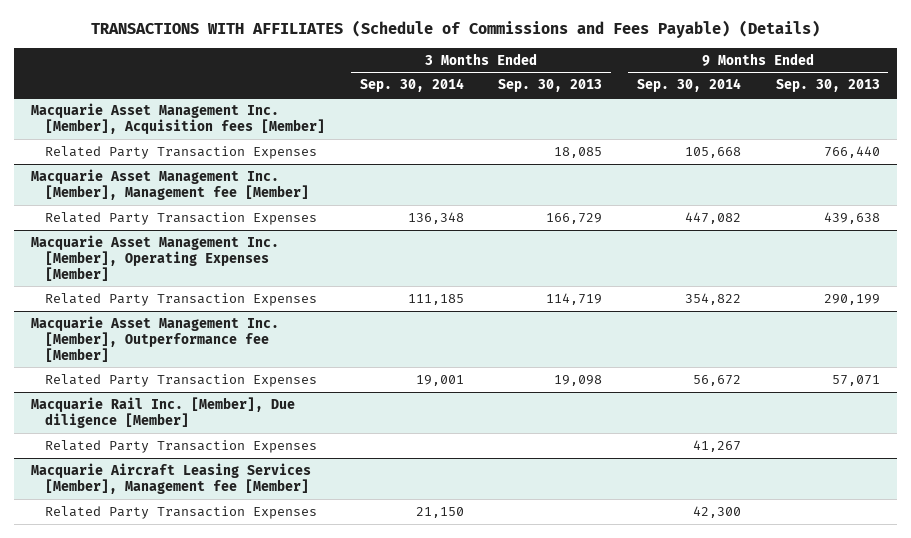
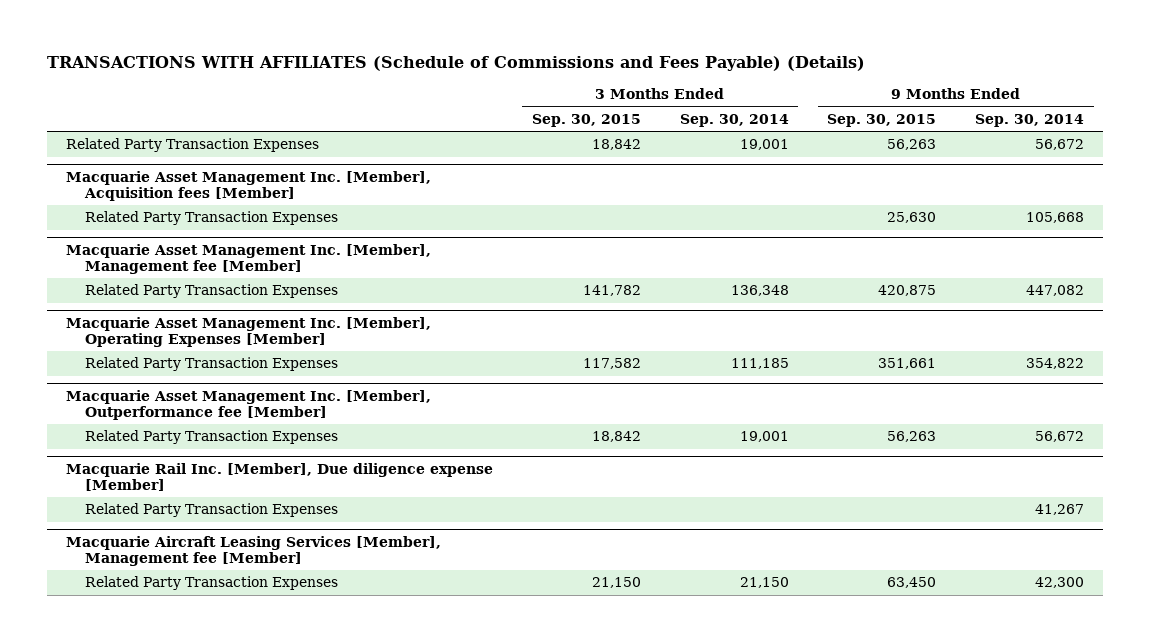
- | 3 Months Ended Sep. 30, 2014 | 3 Months Ended Sep. 30, 2013 | 9 Months Ended Sep. 30, 2014 | 9 Months Ended Sep. 30, 2013
+ | 3 Months Ended Sep. 30, 2015 | 3 Months Ended Sep. 30, 2014 | 9 Months Ended Sep. 30, 2015 | 9 Months Ended Sep. 30, 2014
+ Related Party Transaction Expenses | 18,842 | 19,001 | 56,263 | 56,672
- Macquarie Rail Inc. [Member], Due diligence [Member]
+ Macquarie Rail Inc. [Member], Due diligence expense [Member]

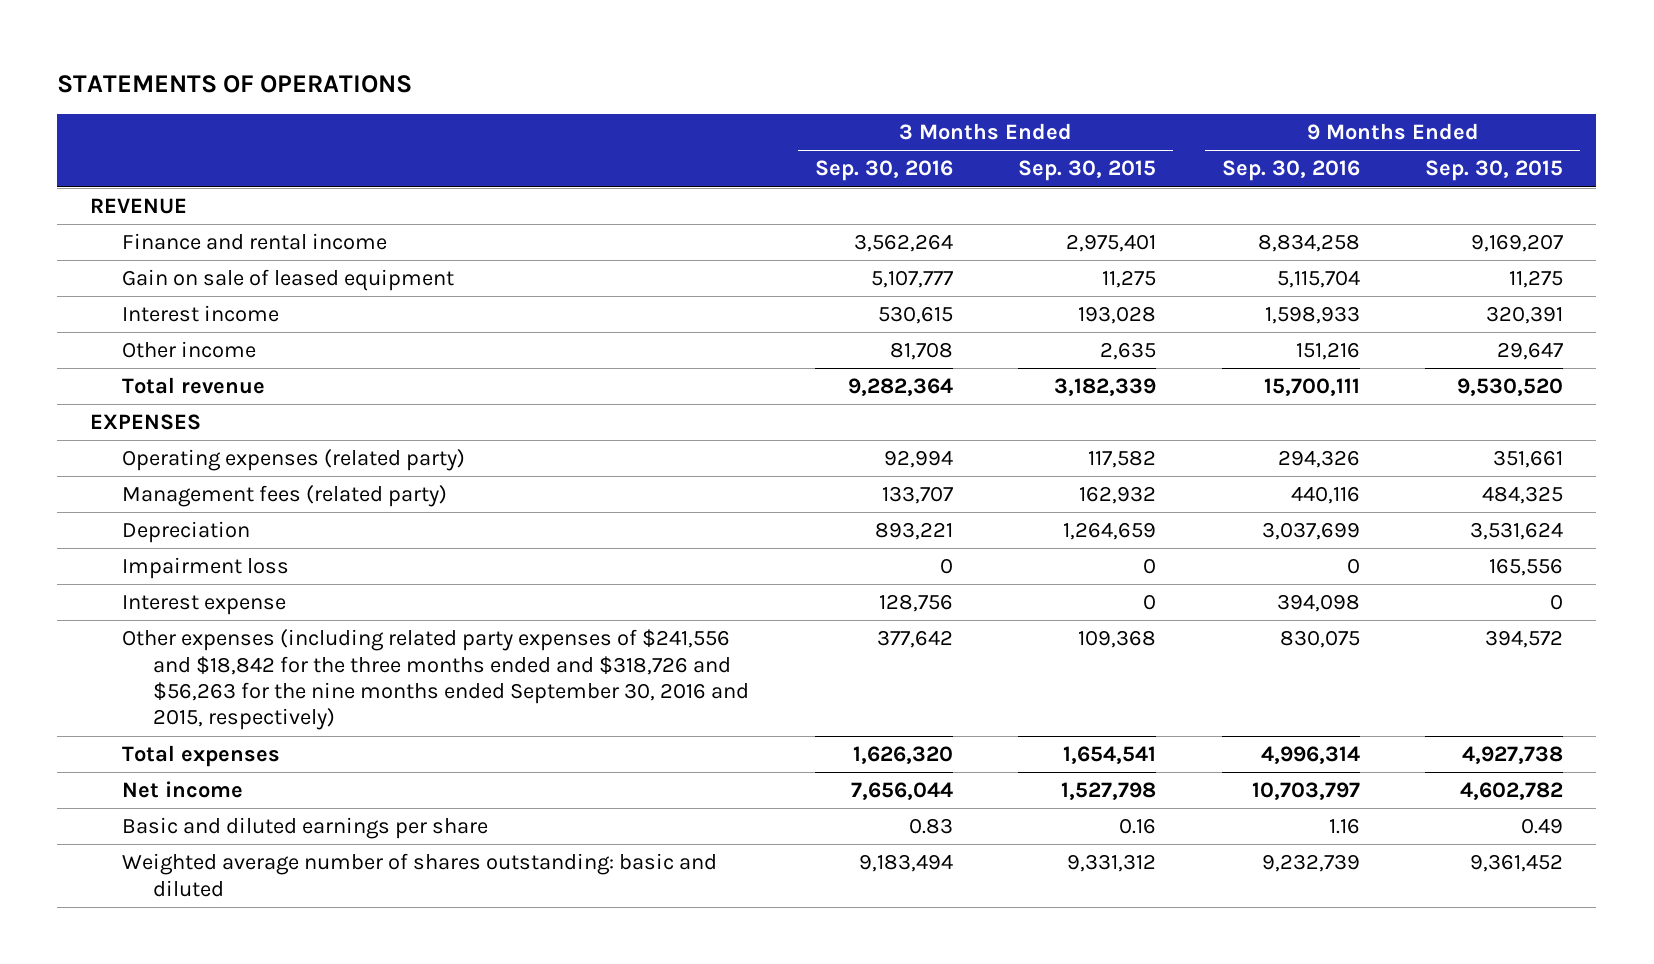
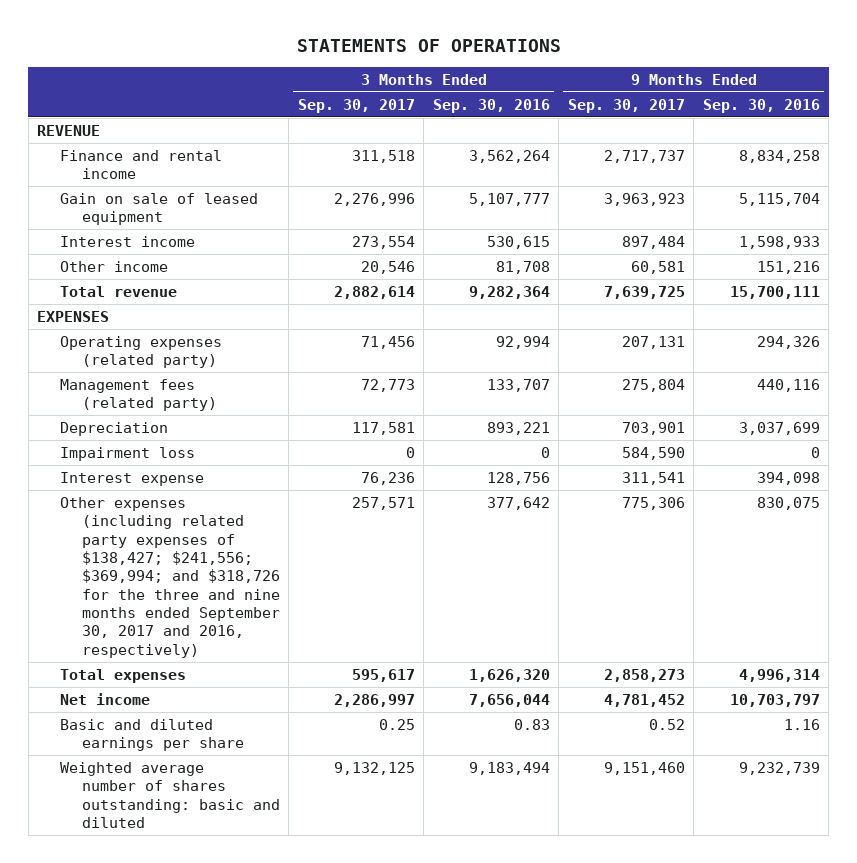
- | 3 Months Ended Sep. 30, 2016 | 3 Months Ended Sep. 30, 2015 | 9 Months Ended Sep. 30, 2016 | 9 Months Ended Sep. 30, 2015
+ | 3 Months Ended Sep. 30, 2017 | 3 Months Ended Sep. 30, 2016 | 9 Months Ended Sep. 30, 2017 | 9 Months Ended Sep. 30, 2016
- Other expenses (including related party expenses of $241,556 and $18,842 for the three months ended and $318,726 and $56,263 for the nine months ended September 30, 2016 and 2015, respectively) | 377,642 | 109,368 | 830,075 | 394,572
+ Other expenses (including related party expenses of $138,427; $241,556; $369,994; and $318,726 for the three and nine months ended September 30, 2017 and 2016, respectively) | 257,571 | 377,642 | 775,306 | 830,075

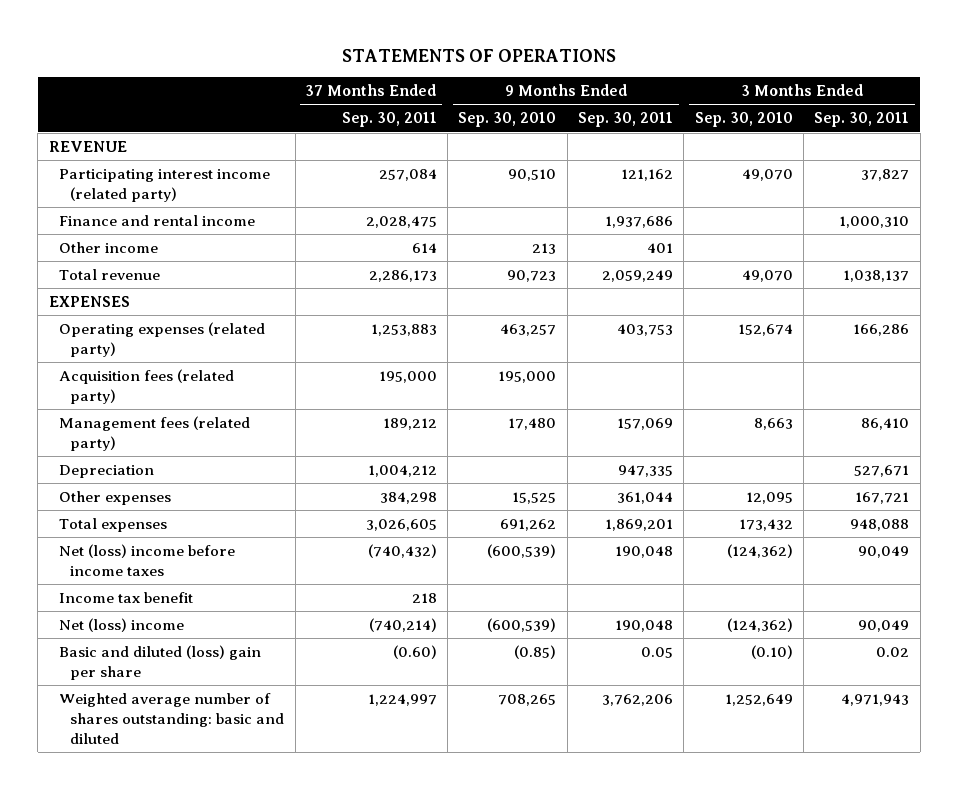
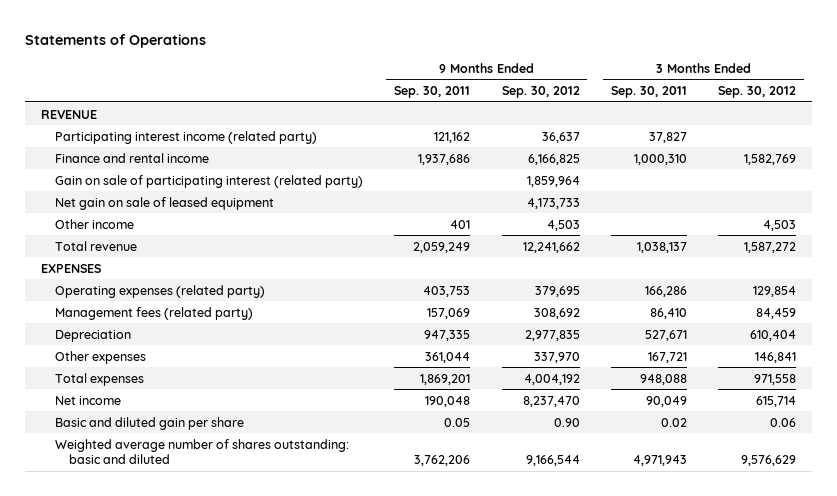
- STATEMENTS OF OPERATIONS
+ Statements of Operations
- | 37 Months Ended Sep. 30, 2011 | 9 Months Ended Sep. 30, 2010 | 9 Months Ended Sep. 30, 2011 | 3 Months Ended Sep. 30, 2010 | 3 Months Ended Sep. 30, 2011
+ | 9 Months Ended Sep. 30, 2011 | 9 Months Ended Sep. 30, 2012 | 3 Months Ended Sep. 30, 2011 | 3 Months Ended Sep. 30, 2012
+ Gain on sale of participating interest (related party) | | 1,859,964 | |
+ Net gain on sale of leased equipment | | 4,173,733 | |
- Acquisition fees (related party) | 195,000 | 195,000 | | |
- Net (loss) income before income taxes | (740,432) | (600,539) | 190,048 | (124,362) | 90,049
- Income tax benefit | 218 | | | |
- Net (loss) income | (740,214) | (600,539) | 190,048 | (124,362) | 90,049
- Basic and diluted (loss) gain per share | (0.60) | (0.85) | 0.05 | (0.10) | 0.02
+ Net income | 190,048 | 8,237,470 | 90,049 | 615,714
+ Basic and diluted gain per share | 0.05 | 0.90 | 0.02 | 0.06

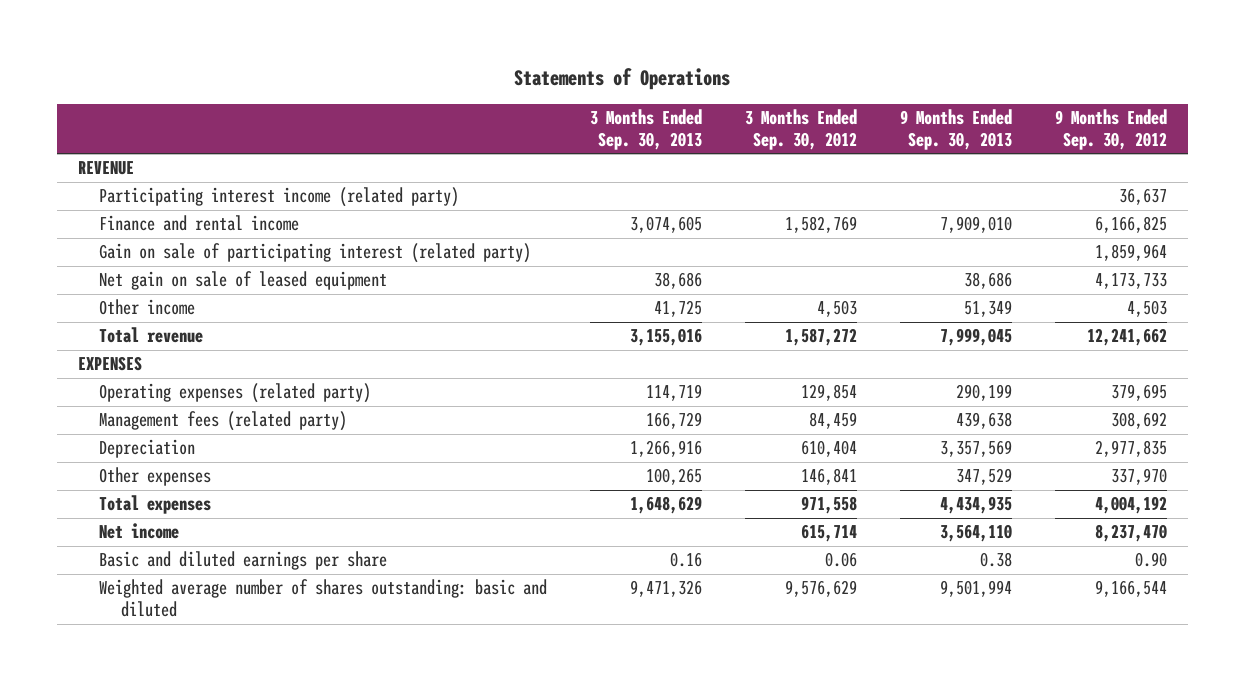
- | 9 Months Ended Sep. 30, 2011 | 9 Months Ended Sep. 30, 2012 | 3 Months Ended Sep. 30, 2011 | 3 Months Ended Sep. 30, 2012
+ | 3 Months Ended Sep. 30, 2013 | 3 Months Ended Sep. 30, 2012 | 9 Months Ended Sep. 30, 2013 | 9 Months Ended Sep. 30, 2012
- Basic and diluted gain per share | 0.05 | 0.90 | 0.02 | 0.06
+ Basic and diluted earnings per share | 0.16 | 0.06 | 0.38 | 0.90

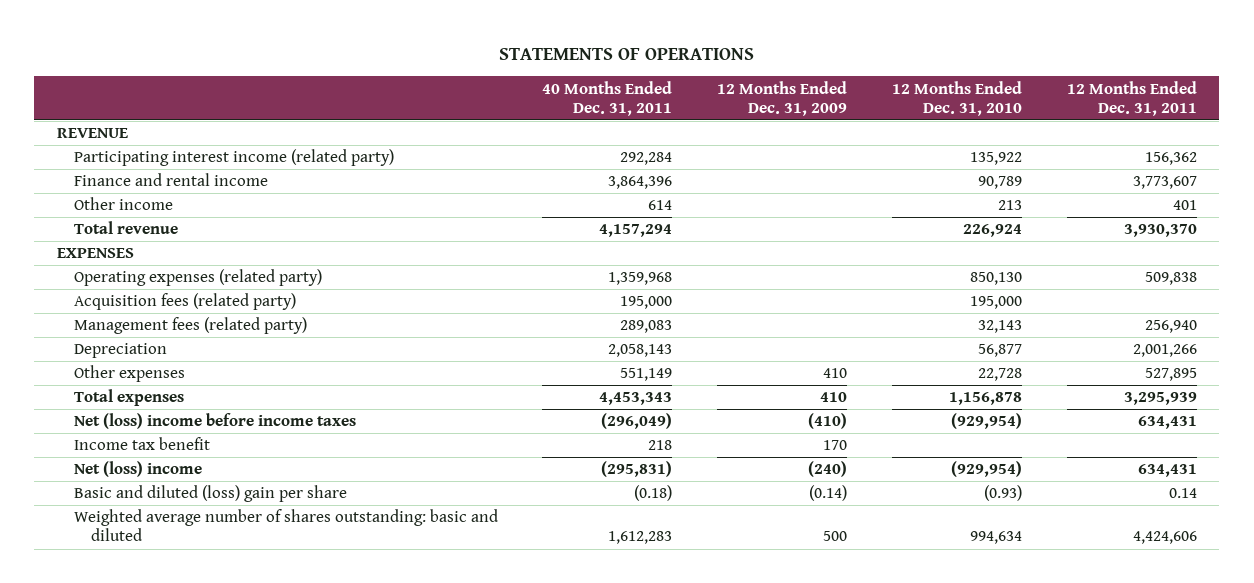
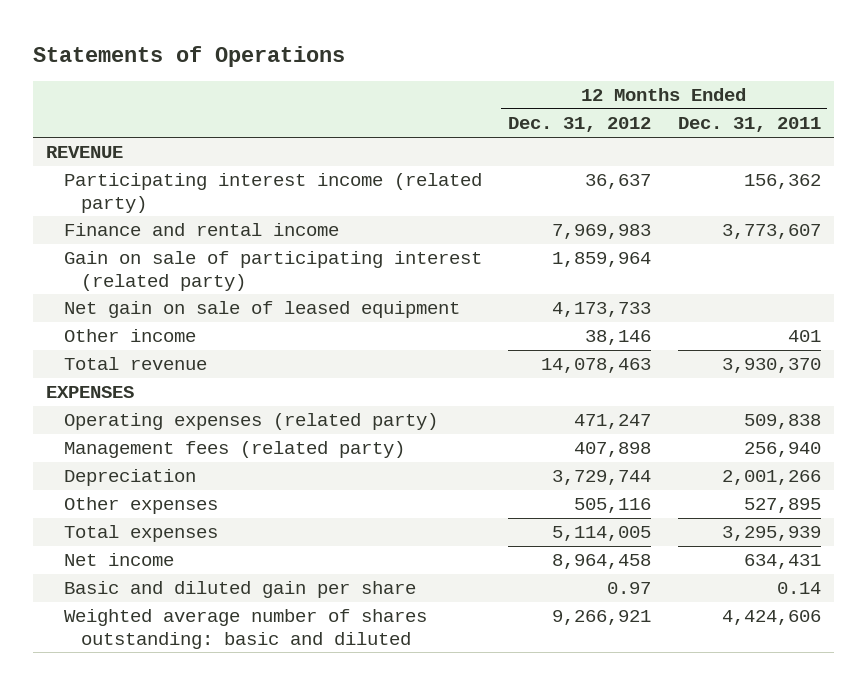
- STATEMENTS OF OPERATIONS
+ Statements of Operations
- | 40 Months Ended Dec. 31, 2011 | 12 Months Ended Dec. 31, 2009 | 12 Months Ended Dec. 31, 2010 | 12 Months Ended Dec. 31, 2011
+ | 12 Months Ended Dec. 31, 2012 | 12 Months Ended Dec. 31, 2011
+ Gain on sale of participating interest (related party) | 1,859,964 |
+ Net gain on sale of leased equipment | 4,173,733 |
- Acquisition fees (related party) | 195,000 | | 195,000 |
- Net (loss) income before income taxes | (296,049) | (410) | (929,954) | 634,431
- Income tax benefit | 218 | 170 | |
- Net (loss) income | (295,831) | (240) | (929,954) | 634,431
- Basic and diluted (loss) gain per share | (0.18) | (0.14) | (0.93) | 0.14
+ Net income | 8,964,458 | 634,431
+ Basic and diluted gain per share | 0.97 | 0.14

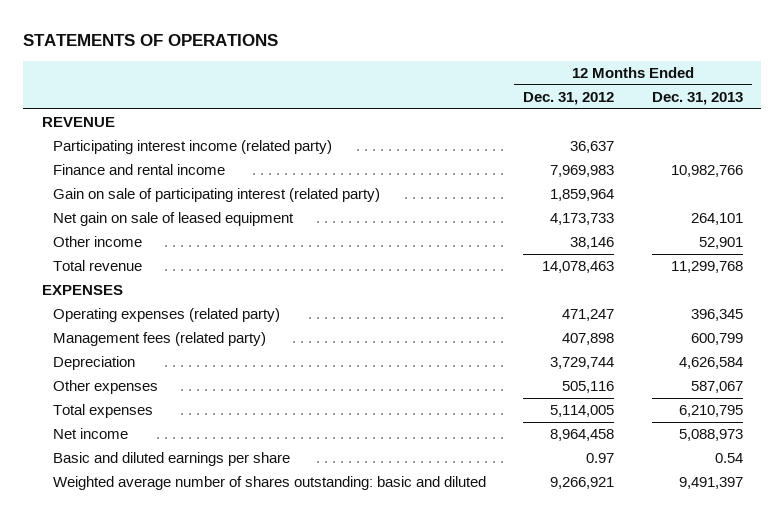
- Statements of Operations
+ STATEMENTS OF OPERATIONS
- | 12 Months Ended Dec. 31, 2012 | 12 Months Ended Dec. 31, 2011
+ | 12 Months Ended Dec. 31, 2012 | 12 Months Ended Dec. 31, 2013
- Basic and diluted gain per share | 0.97 | 0.14
+ Basic and diluted earnings per share | 0.97 | 0.54

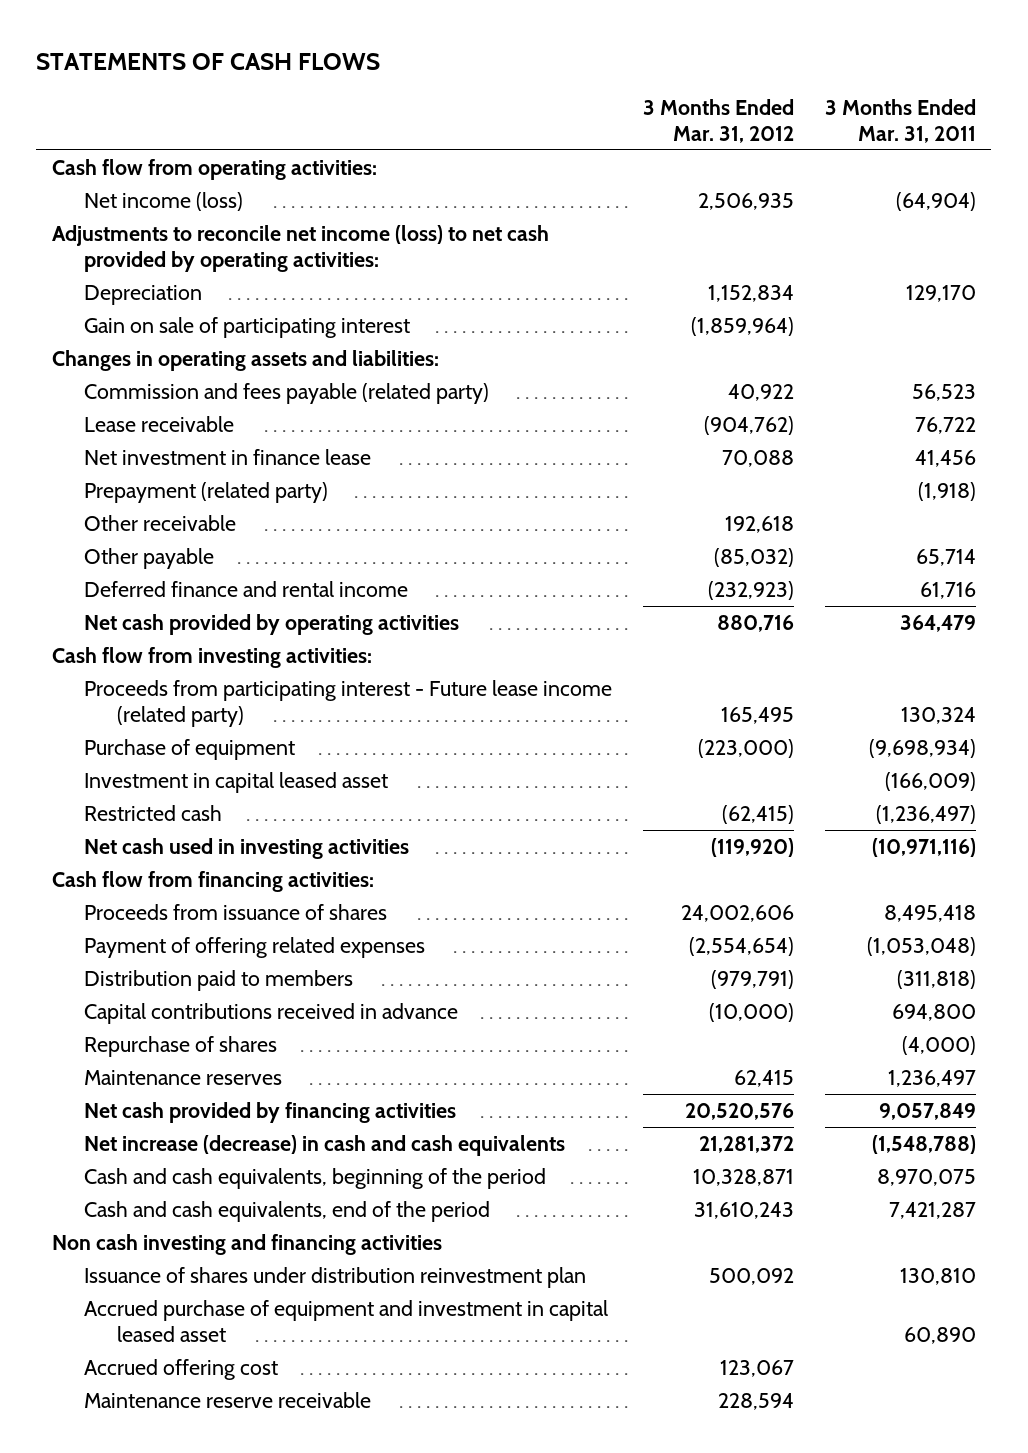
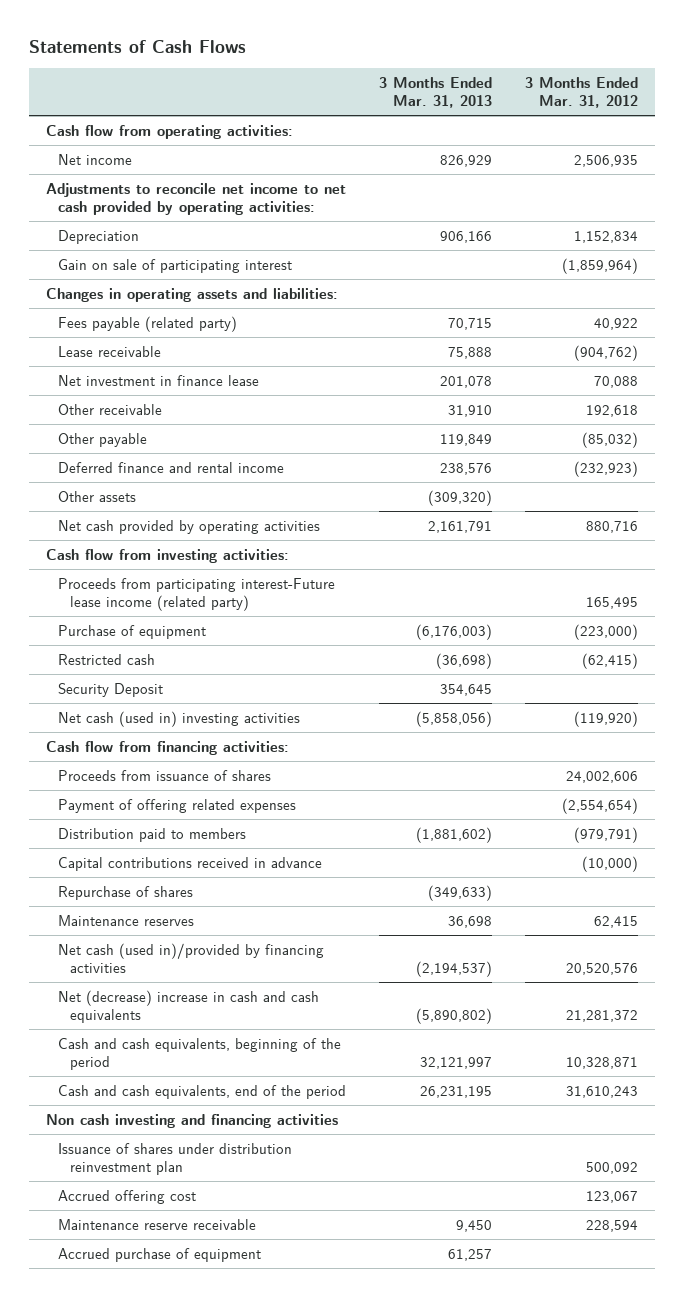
- STATEMENTS OF CASH FLOWS
+ Statements of Cash Flows
- | 3 Months Ended Mar. 31, 2012 | 3 Months Ended Mar. 31, 2011
+ | 3 Months Ended Mar. 31, 2013 | 3 Months Ended Mar. 31, 2012
- Net income (loss) | 2,506,935 | (64,904)
- Adjustments to reconcile net income (loss) to net cash provided by operating activities:
+ Net income | 826,929 | 2,506,935
+ Adjustments to reconcile net income to net cash provided by operating activities:
- Commission and fees payable (related party) | 40,922 | 56,523
+ Fees payable (related party) | 70,715 | 40,922
- Prepayment (related party) | | (1,918)
+ Other assets | (309,320) |
- Proceeds from participating interest - Future lease income (related party) | 165,495 | 130,324
+ Proceeds from participating interest-Future lease income (related party) | | 165,495
- Investment in capital leased asset | | (166,009)
- Net cash used in investing activities | (119,920) | (10,971,116)
+ Security Deposit | 354,645 |
+ Net cash (used in) investing activities | (5,858,056) | (119,920)
- Net cash provided by financing activities | 20,520,576 | 9,057,849
- Net increase (decrease) in cash and cash equivalents | 21,281,372 | (1,548,788)
+ Net cash (used in)/provided by financing activities | (2,194,537) | 20,520,576
+ Net (decrease) increase in cash and cash equivalents | (5,890,802) | 21,281,372
- Accrued purchase of equipment and investment in capital leased asset | | 60,890
+ Accrued purchase of equipment | 61,257 |

